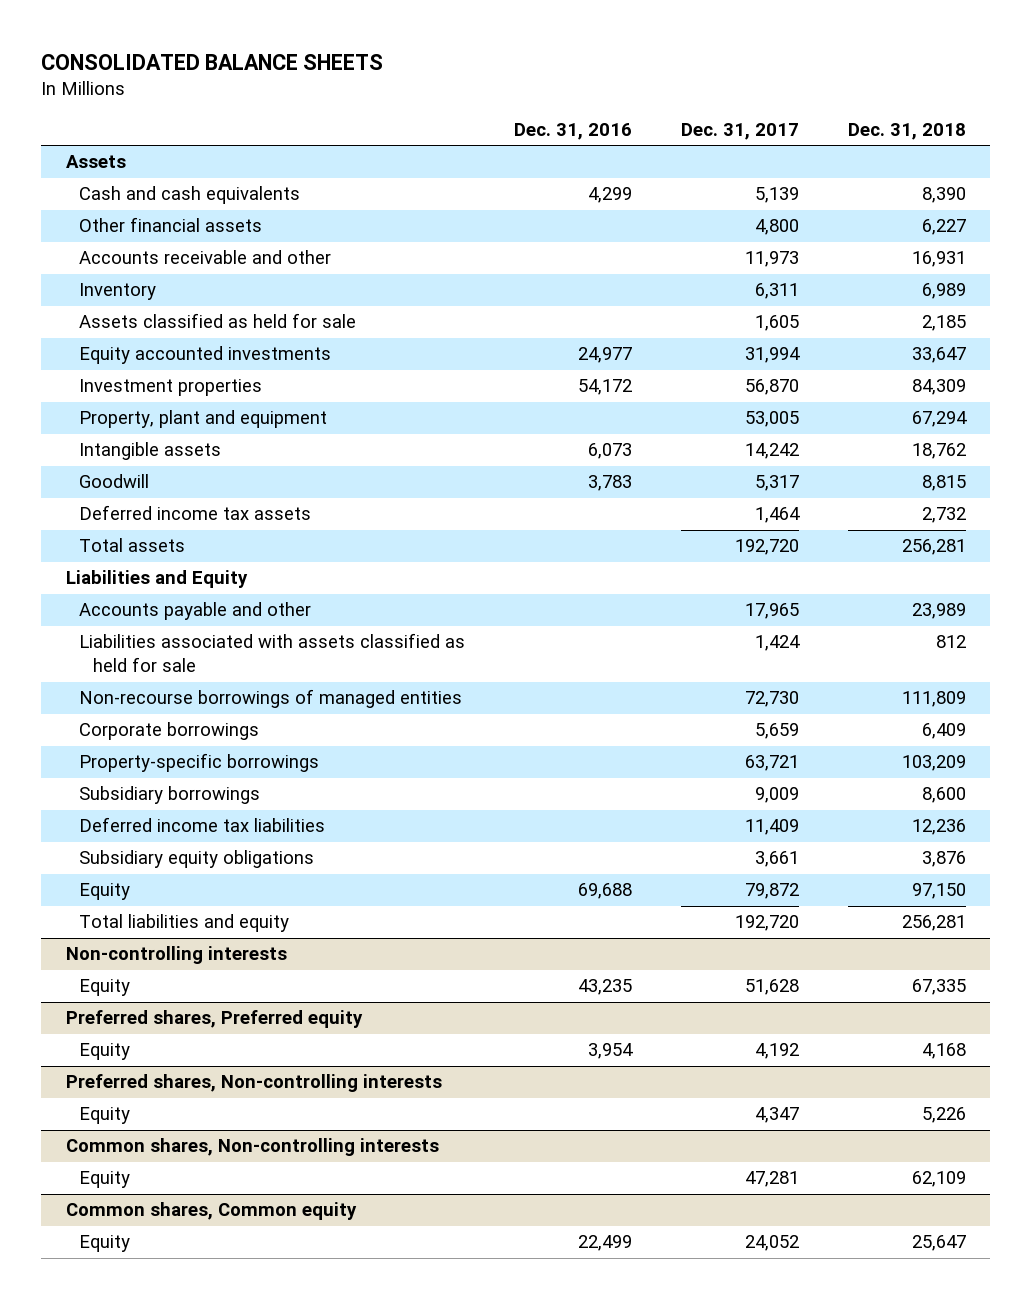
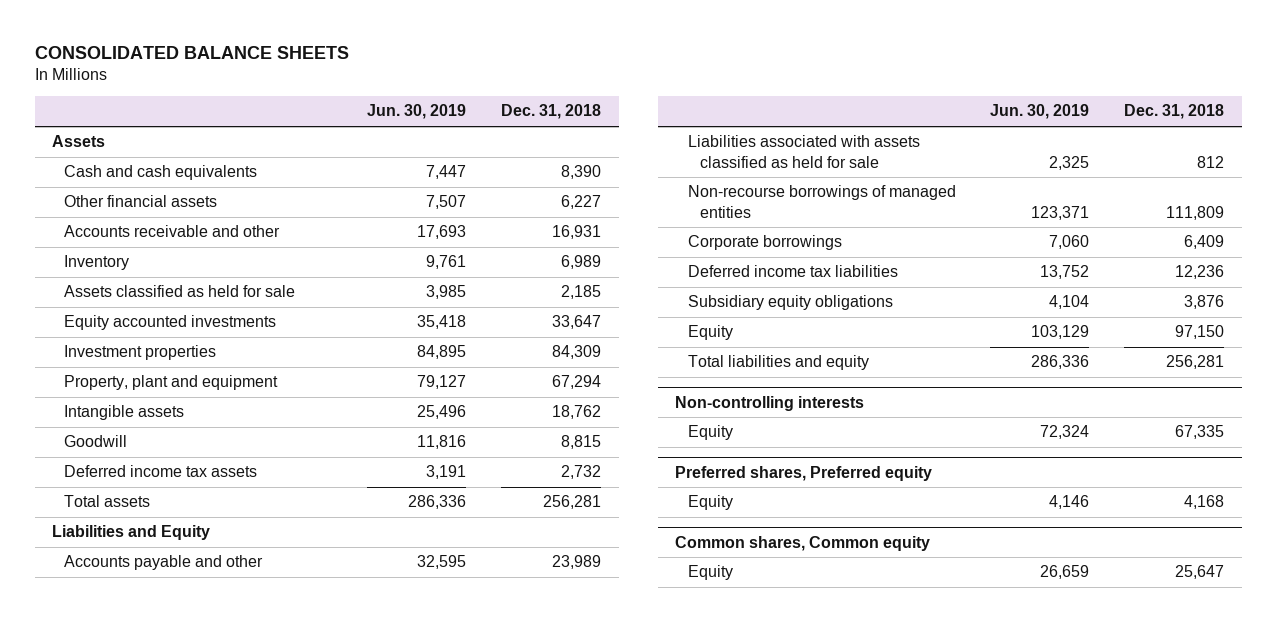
- | Dec. 31, 2016 | Dec. 31, 2017 | Dec. 31, 2018
+ | Jun. 30, 2019 | Dec. 31, 2018
- Property-specific borrowings | | 63,721 | 103,209
- Subsidiary borrowings | | 9,009 | 8,600
- Preferred shares, Non-controlling interests
- Equity | | 4,347 | 5,226
- Common shares, Non-controlling interests
- Equity | | 47,281 | 62,109

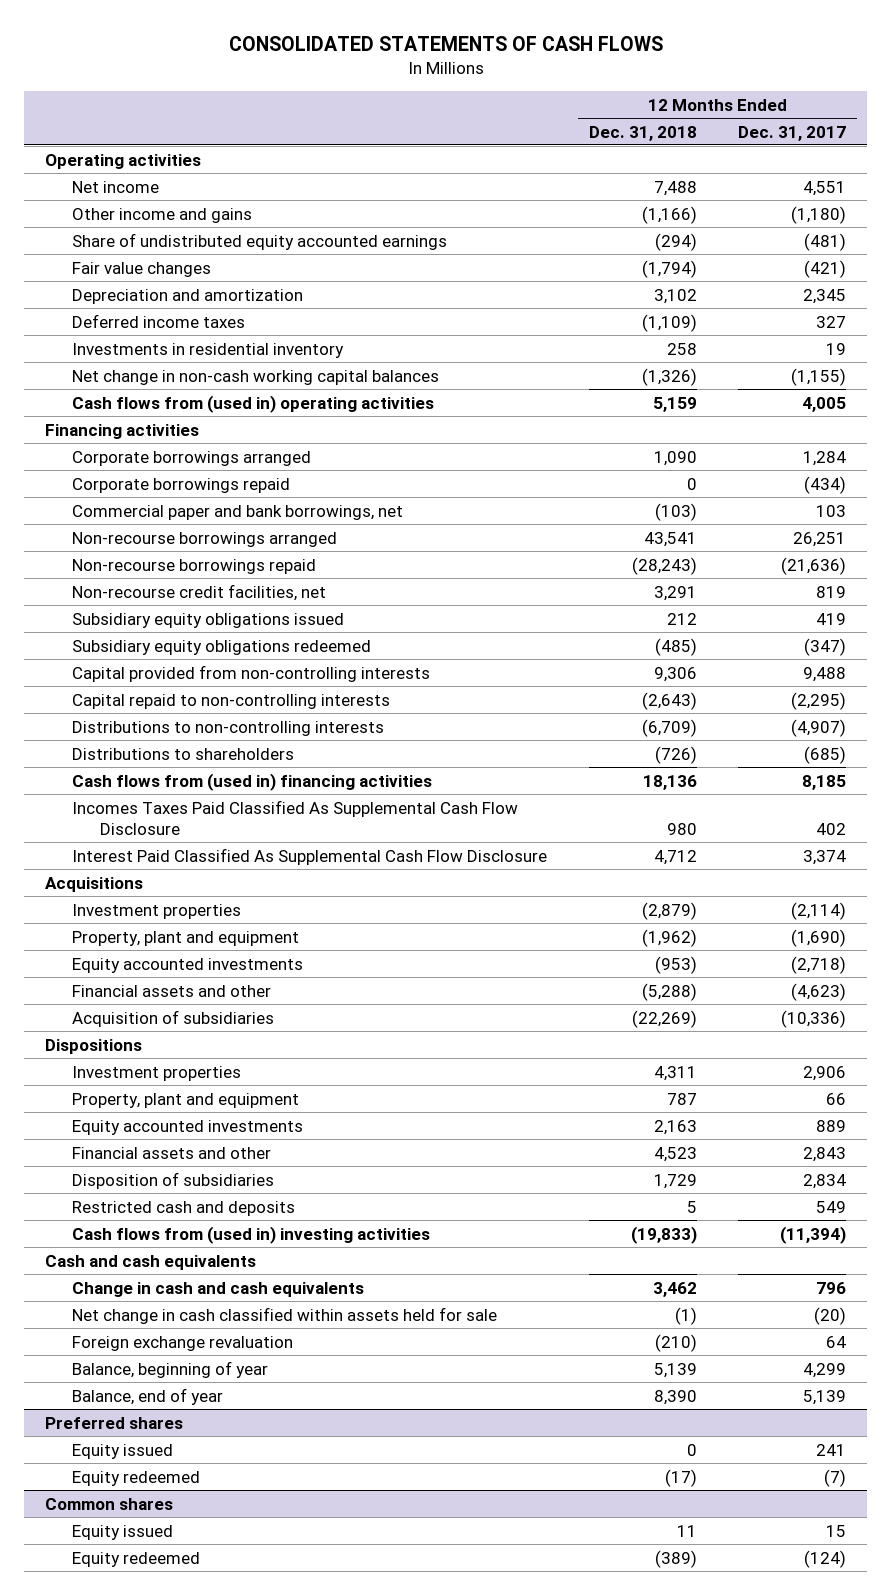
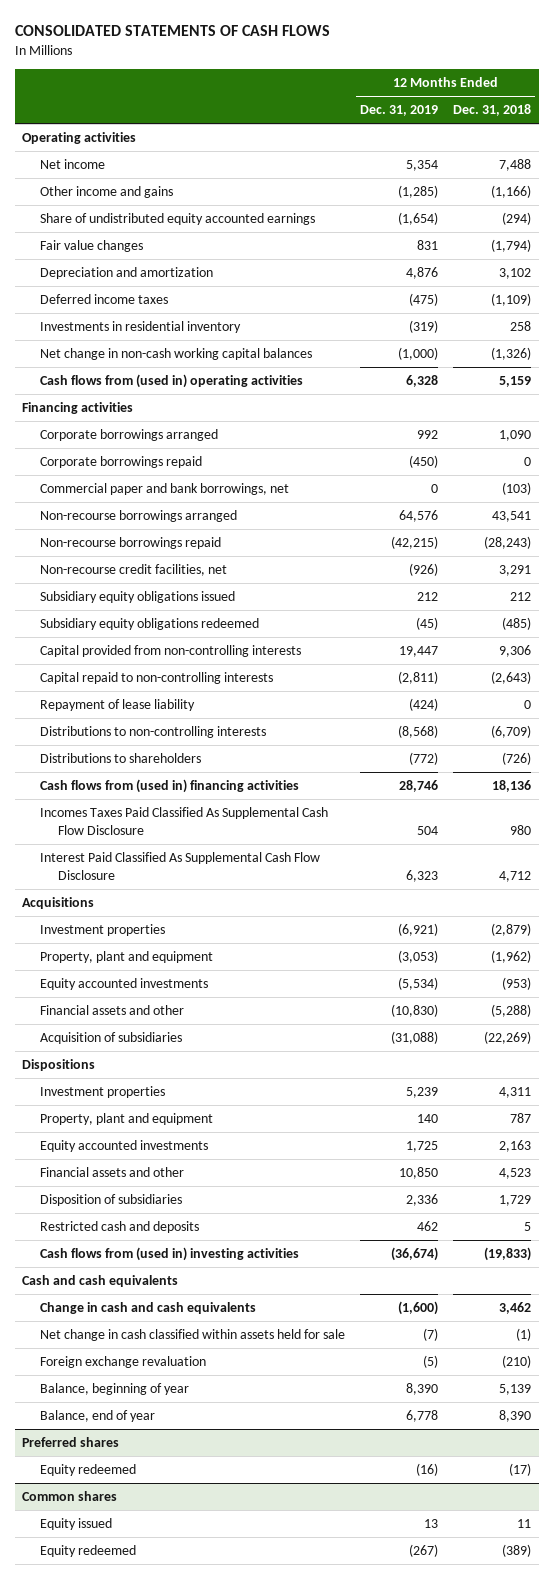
- | 12 Months Ended Dec. 31, 2018 | 12 Months Ended Dec. 31, 2017
+ | 12 Months Ended Dec. 31, 2019 | 12 Months Ended Dec. 31, 2018
+ Repayment of lease liability | (424) | 0
@ Preferred shares
- Equity issued | 0 | 241

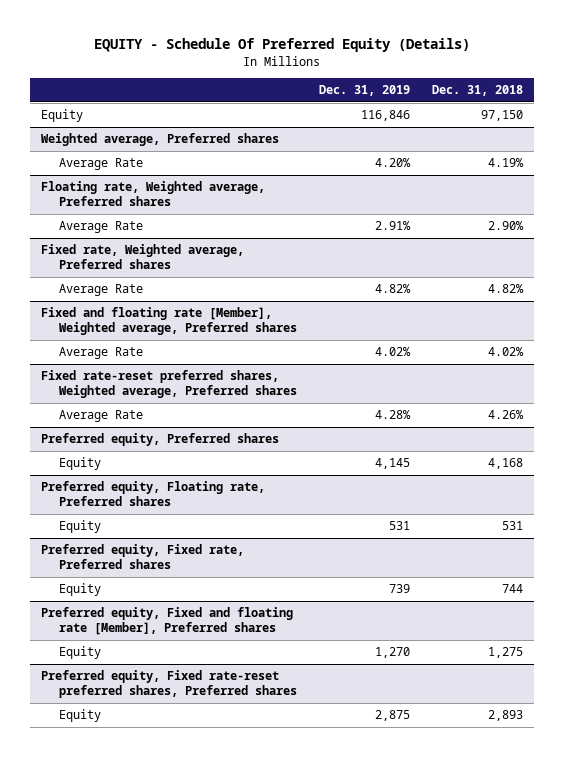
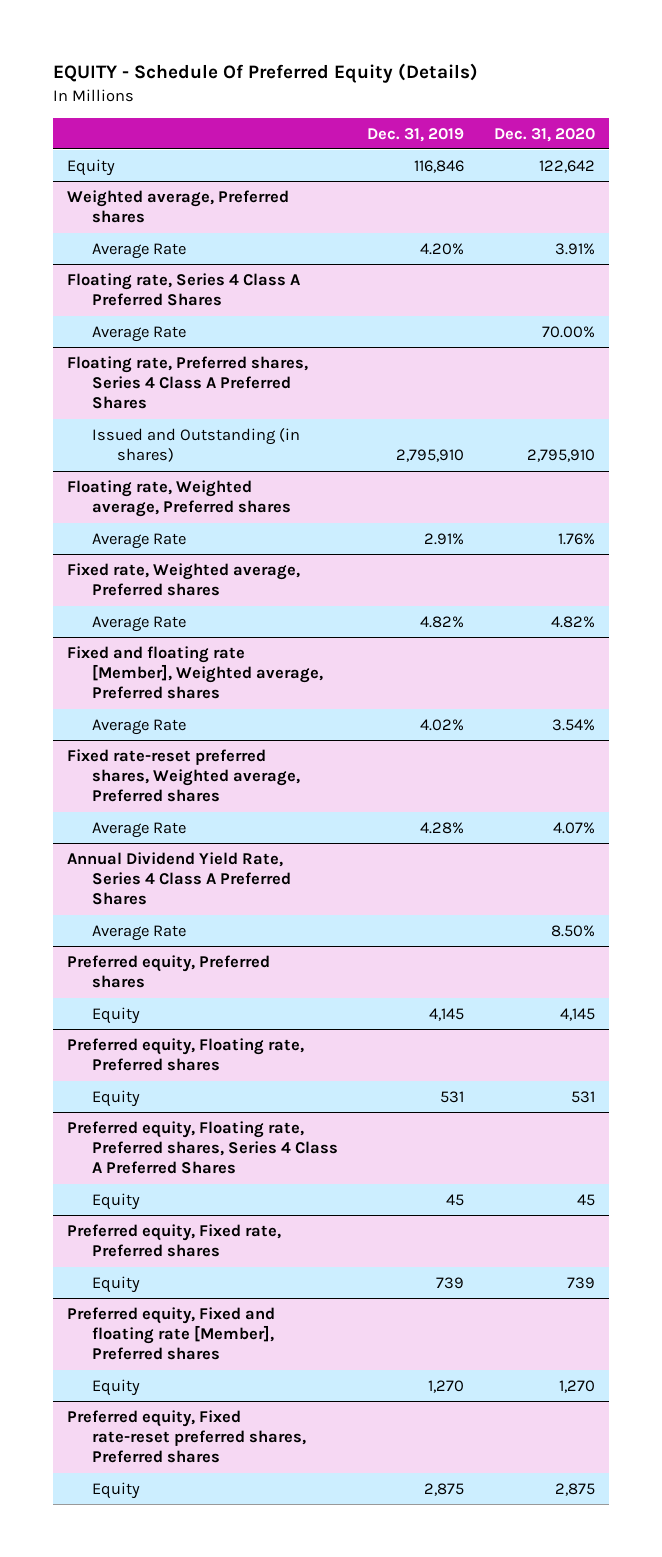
- | Dec. 31, 2019 | Dec. 31, 2018
+ | Dec. 31, 2019 | Dec. 31, 2020
+ Floating rate, Series 4 Class A Preferred Shares
+ Average Rate | | 70.00%
+ Floating rate, Preferred shares, Series 4 Class A Preferred Shares
+ Issued and Outstanding (in shares) | 2,795,910 | 2,795,910
+ Annual Dividend Yield Rate, Series 4 Class A Preferred Shares
+ Average Rate | | 8.50%
+ Preferred equity, Floating rate, Preferred shares, Series 4 Class A Preferred Shares
+ Equity | 45 | 45

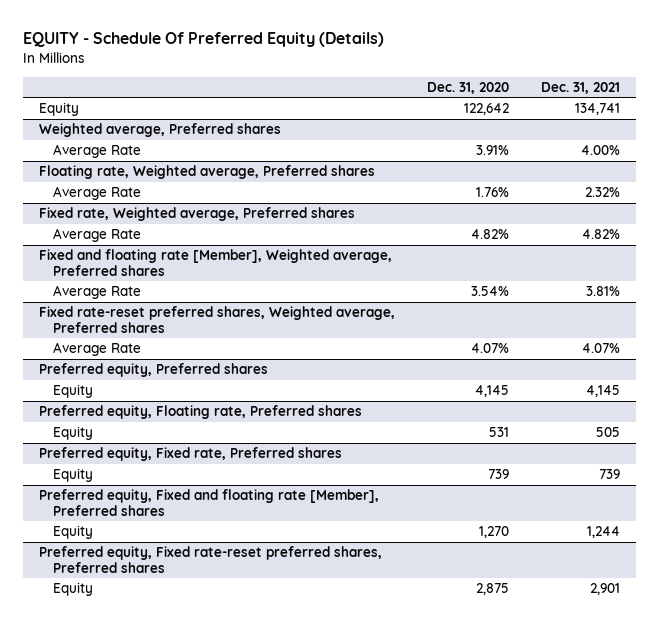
- | Dec. 31, 2019 | Dec. 31, 2020
+ | Dec. 31, 2020 | Dec. 31, 2021
- Floating rate, Series 4 Class A Preferred Shares
- Average Rate | | 70.00%
- Floating rate, Preferred shares, Series 4 Class A Preferred Shares
- Issued and Outstanding (in shares) | 2,795,910 | 2,795,910
- Annual Dividend Yield Rate, Series 4 Class A Preferred Shares
- Average Rate | | 8.50%
- Preferred equity, Floating rate, Preferred shares, Series 4 Class A Preferred Shares
- Equity | 45 | 45

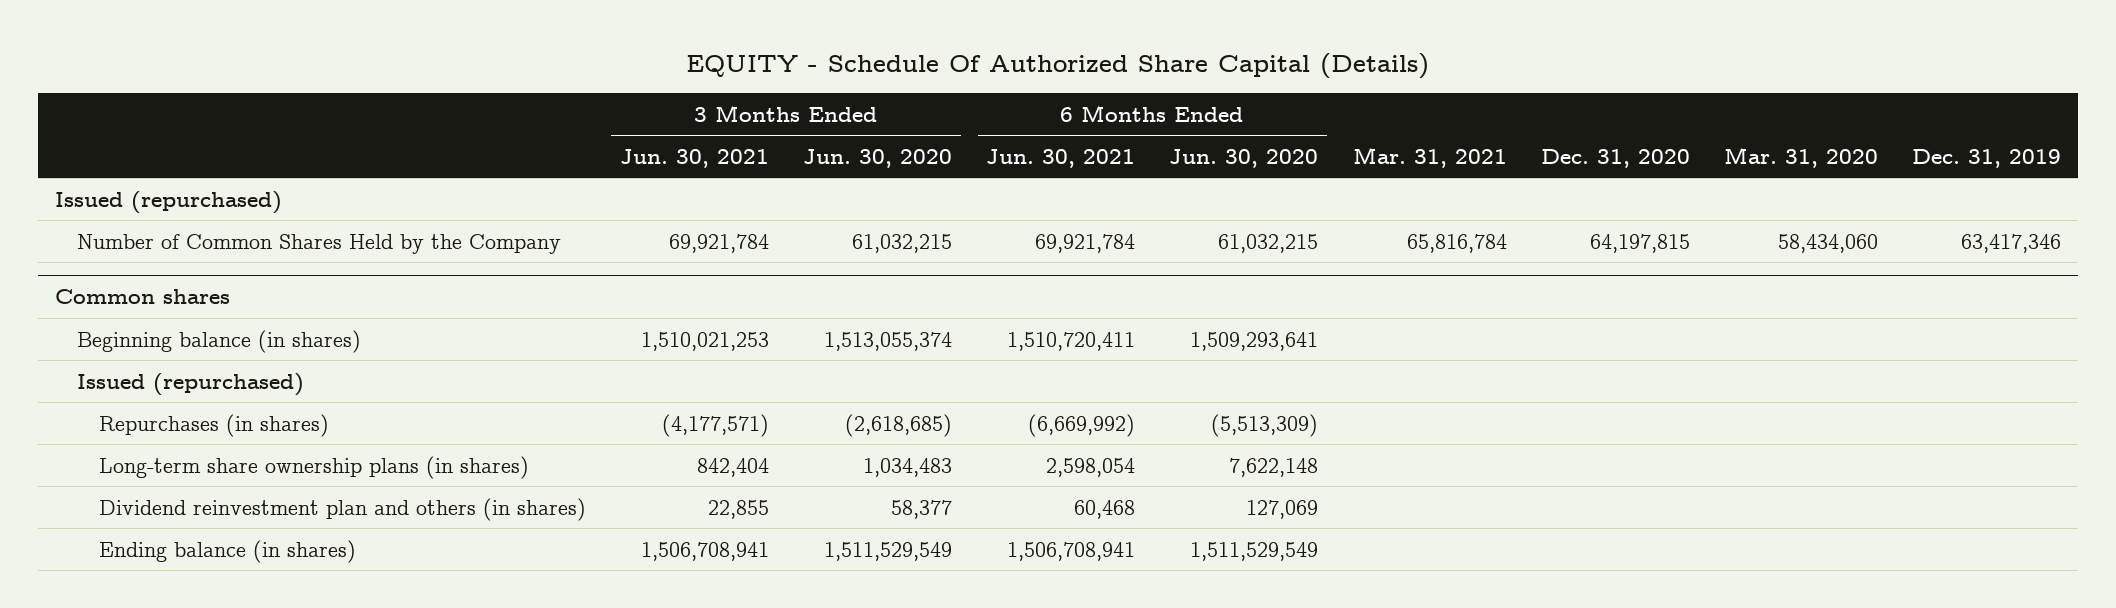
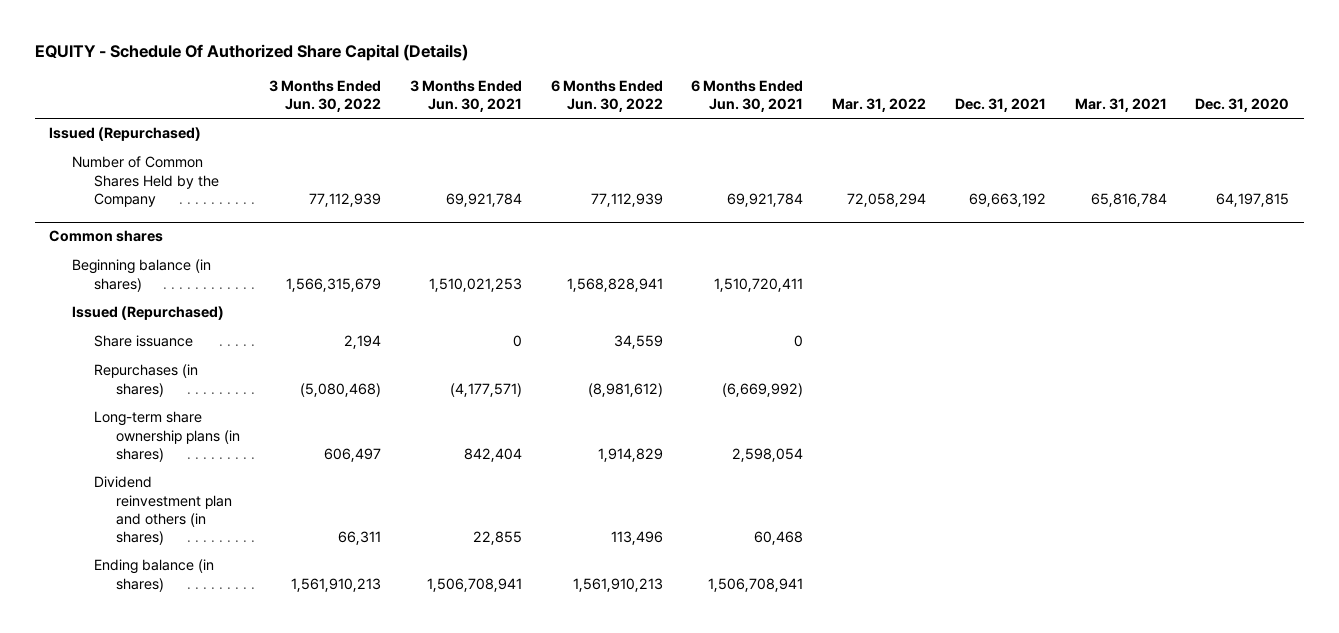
- | 3 Months Ended Jun. 30, 2021 | 3 Months Ended Jun. 30, 2020 | 6 Months Ended Jun. 30, 2021 | 6 Months Ended Jun. 30, 2020 | Mar. 31, 2021 | Dec. 31, 2020 | Mar. 31, 2020 | Dec. 31, 2019
+ | 3 Months Ended Jun. 30, 2022 | 3 Months Ended Jun. 30, 2021 | 6 Months Ended Jun. 30, 2022 | 6 Months Ended Jun. 30, 2021 | Mar. 31, 2022 | Dec. 31, 2021 | Mar. 31, 2021 | Dec. 31, 2020
- Issued (repurchased)
+ Issued (Repurchased)
@ Common shares
- Issued (repurchased)
+ Issued (Repurchased)
+ Share issuance | 2,194 | 0 | 34,559 | 0 | | | |

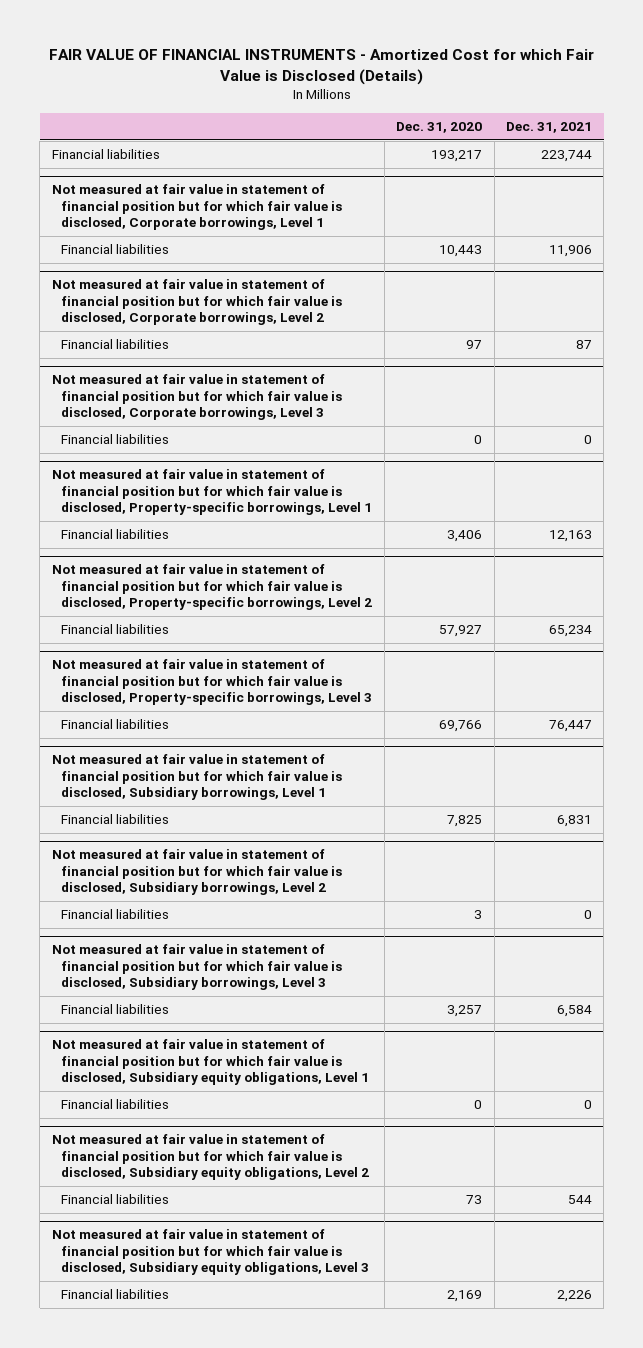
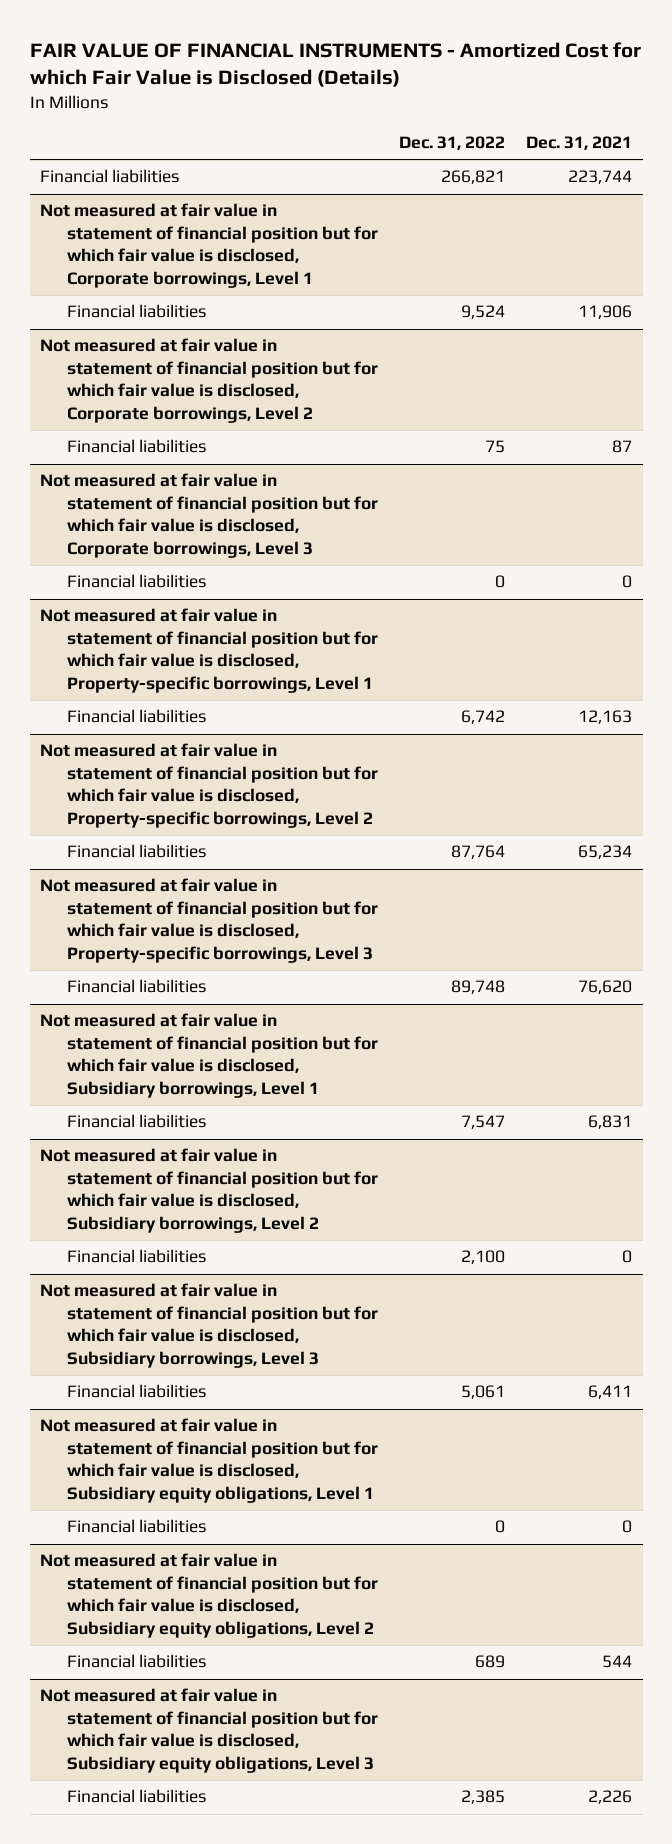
- | Dec. 31, 2020 | Dec. 31, 2021
+ | Dec. 31, 2022 | Dec. 31, 2021
@ Not measured at fair value in statement of financial position but for which fair value is disclosed, Property-specific borrowings, Level 3
- Financial liabilities | 69,766 | 76,447
+ Financial liabilities | 89,748 | 76,620
@ Not measured at fair value in statement of financial position but for which fair value is disclosed, Subsidiary borrowings, Level 3
- Financial liabilities | 3,257 | 6,584
+ Financial liabilities | 5,061 | 6,411

